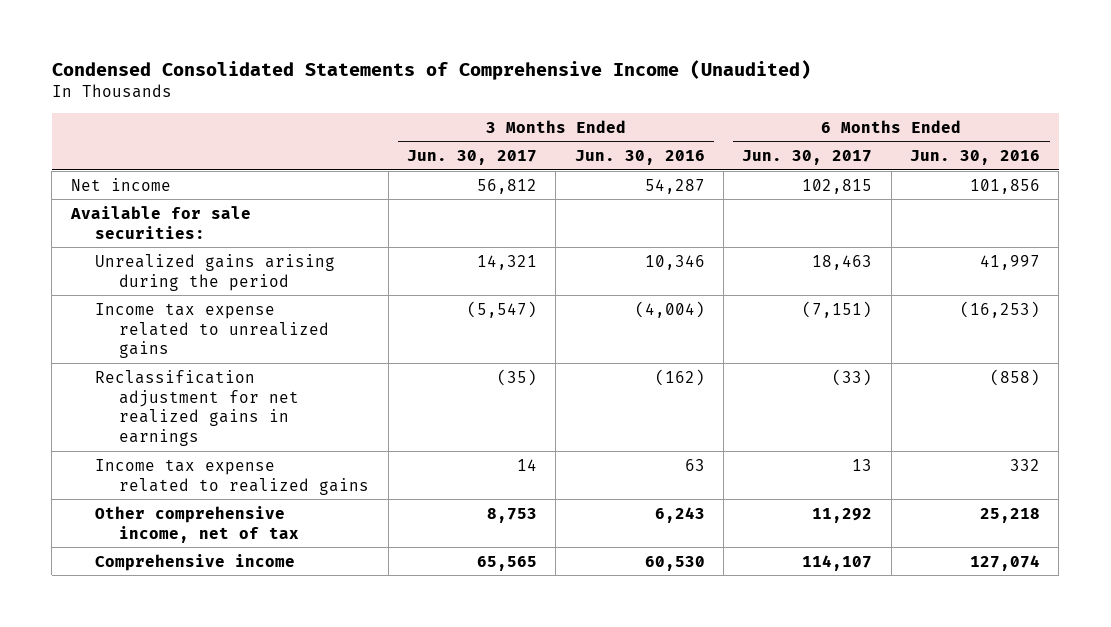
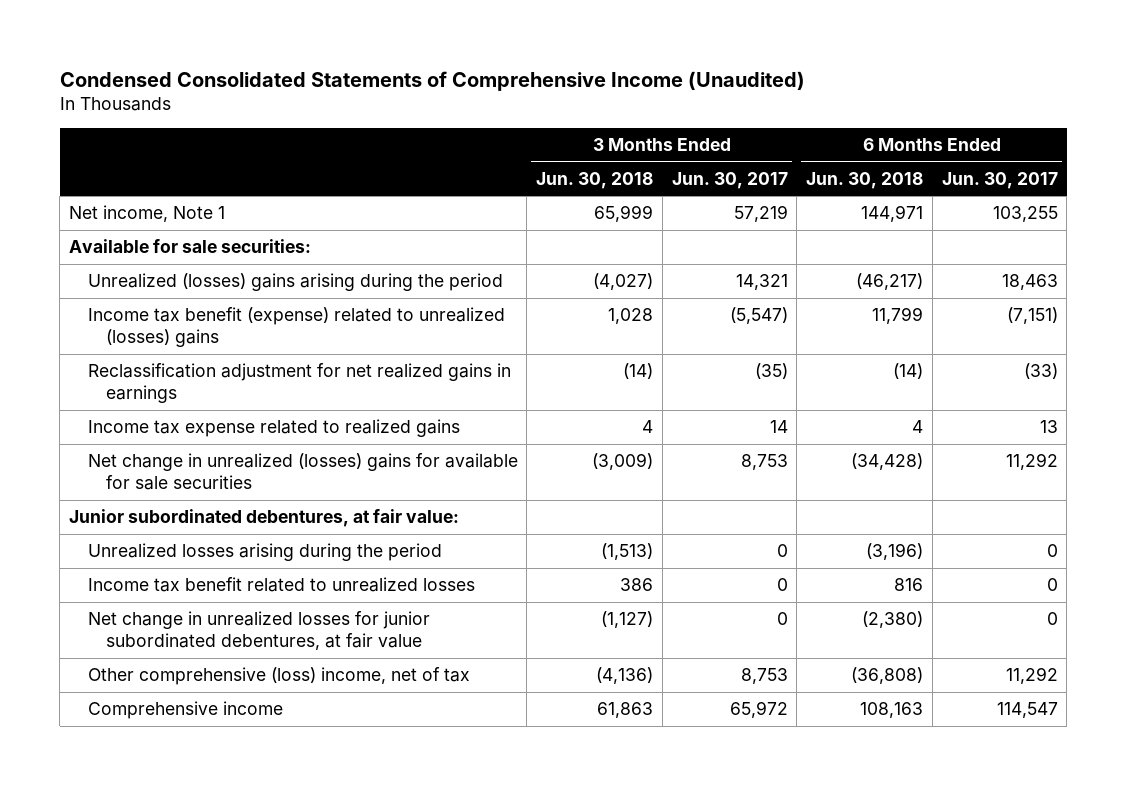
- | 3 Months Ended Jun. 30, 2017 | 3 Months Ended Jun. 30, 2016 | 6 Months Ended Jun. 30, 2017 | 6 Months Ended Jun. 30, 2016
+ | 3 Months Ended Jun. 30, 2018 | 3 Months Ended Jun. 30, 2017 | 6 Months Ended Jun. 30, 2018 | 6 Months Ended Jun. 30, 2017
- Net income | 56,812 | 54,287 | 102,815 | 101,856
+ Net income, Note 1 | 65,999 | 57,219 | 144,971 | 103,255
- Unrealized gains arising during the period | 14,321 | 10,346 | 18,463 | 41,997
- Income tax expense related to unrealized gains | (5,547) | (4,004) | (7,151) | (16,253)
+ Unrealized (losses) gains arising during the period | (4,027) | 14,321 | (46,217) | 18,463
+ Income tax benefit (expense) related to unrealized (losses) gains | 1,028 | (5,547) | 11,799 | (7,151)
- Other comprehensive income, net of tax | 8,753 | 6,243 | 11,292 | 25,218
- Comprehensive income | 65,565 | 60,530 | 114,107 | 127,074
+ Net change in unrealized (losses) gains for available for sale securities | (3,009) | 8,753 | (34,428) | 11,292
+ Junior subordinated debentures, at fair value:
+ Unrealized losses arising during the period | (1,513) | 0 | (3,196) | 0
+ Income tax benefit related to unrealized losses | 386 | 0 | 816 | 0
+ Net change in unrealized losses for junior subordinated debentures, at fair value | (1,127) | 0 | (2,380) | 0
+ Other comprehensive (loss) income, net of tax | (4,136) | 8,753 | (36,808) | 11,292
+ Comprehensive income | 61,863 | 65,972 | 108,163 | 114,547

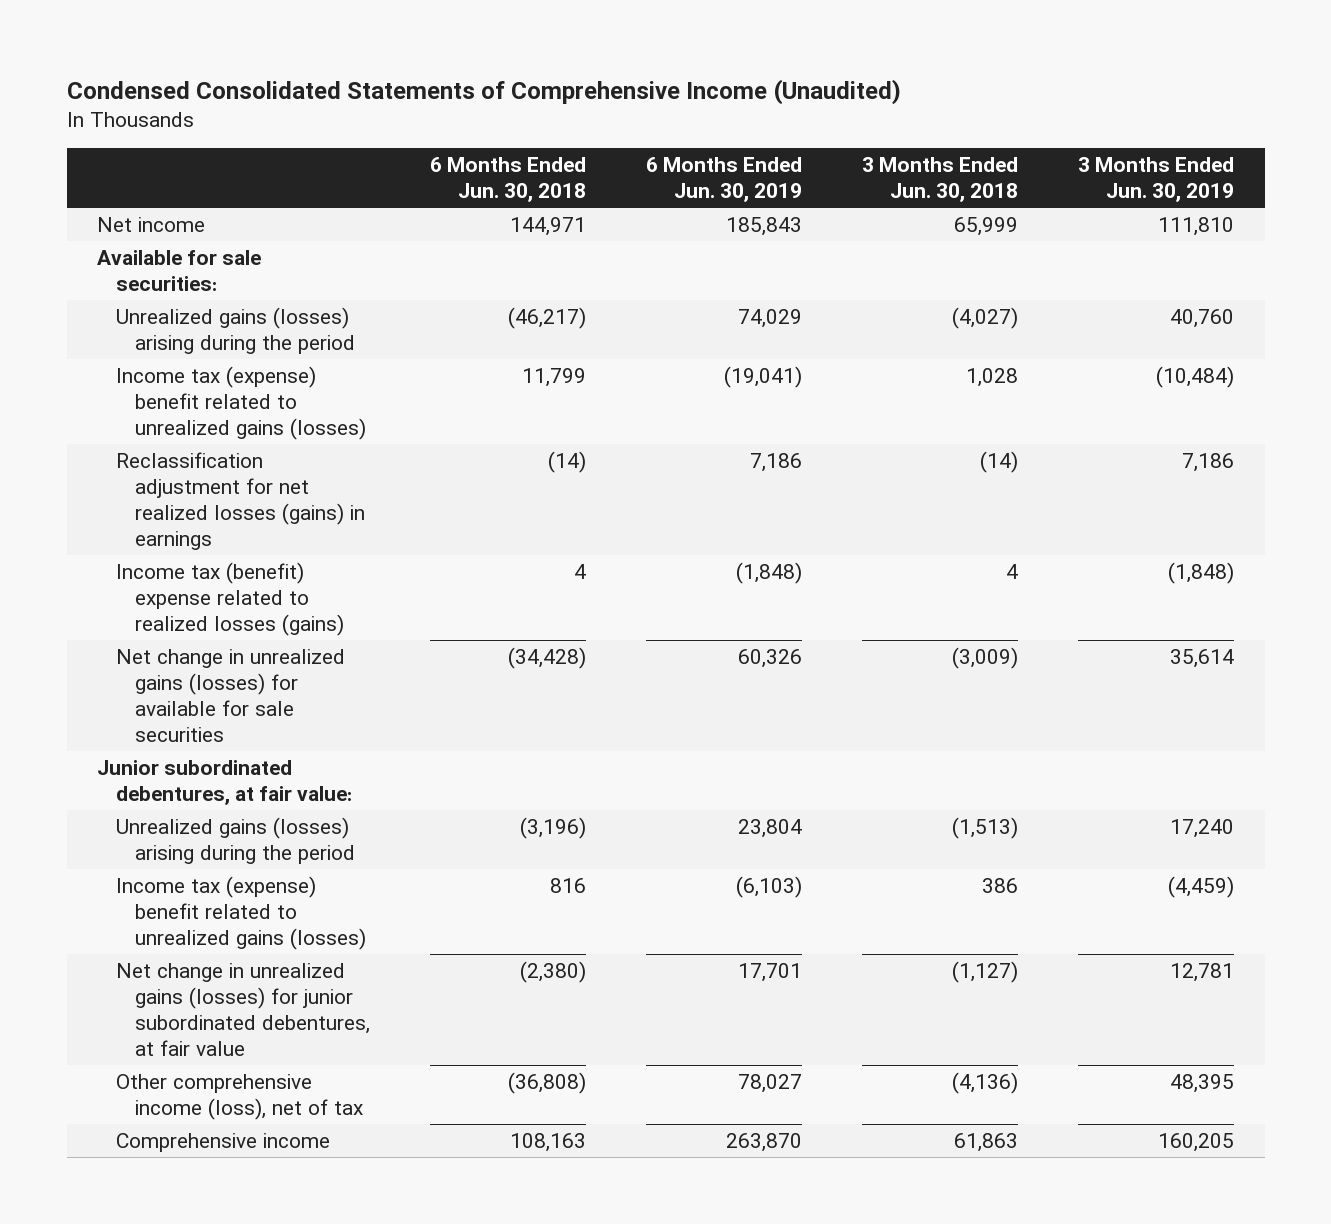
- | 3 Months Ended Jun. 30, 2018 | 3 Months Ended Jun. 30, 2017 | 6 Months Ended Jun. 30, 2018 | 6 Months Ended Jun. 30, 2017
+ | 6 Months Ended Jun. 30, 2018 | 6 Months Ended Jun. 30, 2019 | 3 Months Ended Jun. 30, 2018 | 3 Months Ended Jun. 30, 2019
- Net income, Note 1 | 65,999 | 57,219 | 144,971 | 103,255
+ Net income | 144,971 | 185,843 | 65,999 | 111,810
- Unrealized (losses) gains arising during the period | (4,027) | 14,321 | (46,217) | 18,463
- Income tax benefit (expense) related to unrealized (losses) gains | 1,028 | (5,547) | 11,799 | (7,151)
- Reclassification adjustment for net realized gains in earnings | (14) | (35) | (14) | (33)
- Income tax expense related to realized gains | 4 | 14 | 4 | 13
- Net change in unrealized (losses) gains for available for sale securities | (3,009) | 8,753 | (34,428) | 11,292
+ Unrealized gains (losses) arising during the period | (46,217) | 74,029 | (4,027) | 40,760
+ Income tax (expense) benefit related to unrealized gains (losses) | 11,799 | (19,041) | 1,028 | (10,484)
+ Reclassification adjustment for net realized losses (gains) in earnings | (14) | 7,186 | (14) | 7,186
+ Income tax (benefit) expense related to realized losses (gains) | 4 | (1,848) | 4 | (1,848)
+ Net change in unrealized gains (losses) for available for sale securities | (34,428) | 60,326 | (3,009) | 35,614
- Unrealized losses arising during the period | (1,513) | 0 | (3,196) | 0
- Income tax benefit related to unrealized losses | 386 | 0 | 816 | 0
- Net change in unrealized losses for junior subordinated debentures, at fair value | (1,127) | 0 | (2,380) | 0
- Other comprehensive (loss) income, net of tax | (4,136) | 8,753 | (36,808) | 11,292
+ Unrealized gains (losses) arising during the period | (3,196) | 23,804 | (1,513) | 17,240
+ Income tax (expense) benefit related to unrealized gains (losses) | 816 | (6,103) | 386 | (4,459)
+ Net change in unrealized gains (losses) for junior subordinated debentures, at fair value | (2,380) | 17,701 | (1,127) | 12,781
+ Other comprehensive income (loss), net of tax | (36,808) | 78,027 | (4,136) | 48,395

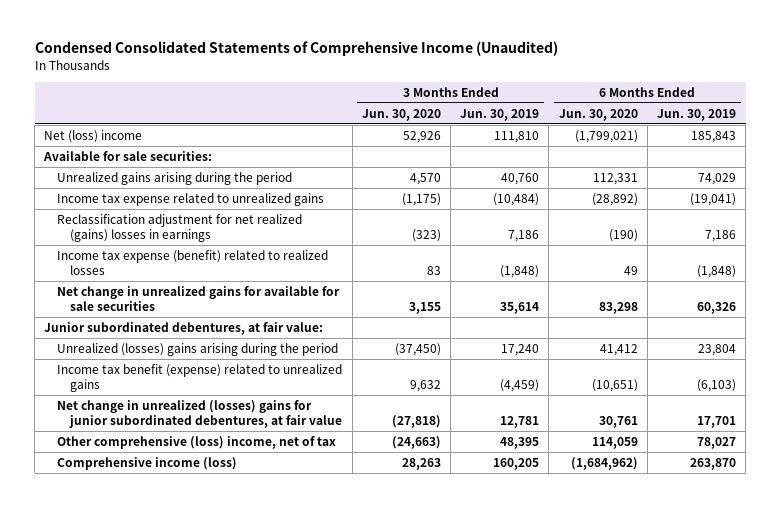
- | 6 Months Ended Jun. 30, 2018 | 6 Months Ended Jun. 30, 2019 | 3 Months Ended Jun. 30, 2018 | 3 Months Ended Jun. 30, 2019
+ | 3 Months Ended Jun. 30, 2020 | 3 Months Ended Jun. 30, 2019 | 6 Months Ended Jun. 30, 2020 | 6 Months Ended Jun. 30, 2019
- Net income | 144,971 | 185,843 | 65,999 | 111,810
+ Net (loss) income | 52,926 | 111,810 | (1,799,021) | 185,843
- Unrealized gains (losses) arising during the period | (46,217) | 74,029 | (4,027) | 40,760
- Income tax (expense) benefit related to unrealized gains (losses) | 11,799 | (19,041) | 1,028 | (10,484)
- Reclassification adjustment for net realized losses (gains) in earnings | (14) | 7,186 | (14) | 7,186
- Income tax (benefit) expense related to realized losses (gains) | 4 | (1,848) | 4 | (1,848)
- Net change in unrealized gains (losses) for available for sale securities | (34,428) | 60,326 | (3,009) | 35,614
+ Unrealized gains arising during the period | 4,570 | 40,760 | 112,331 | 74,029
+ Income tax expense related to unrealized gains | (1,175) | (10,484) | (28,892) | (19,041)
+ Reclassification adjustment for net realized (gains) losses in earnings | (323) | 7,186 | (190) | 7,186
+ Income tax expense (benefit) related to realized losses | 83 | (1,848) | 49 | (1,848)
+ Net change in unrealized gains for available for sale securities | 3,155 | 35,614 | 83,298 | 60,326
- Unrealized gains (losses) arising during the period | (3,196) | 23,804 | (1,513) | 17,240
- Income tax (expense) benefit related to unrealized gains (losses) | 816 | (6,103) | 386 | (4,459)
- Net change in unrealized gains (losses) for junior subordinated debentures, at fair value | (2,380) | 17,701 | (1,127) | 12,781
- Other comprehensive income (loss), net of tax | (36,808) | 78,027 | (4,136) | 48,395
- Comprehensive income | 108,163 | 263,870 | 61,863 | 160,205
+ Unrealized (losses) gains arising during the period | (37,450) | 17,240 | 41,412 | 23,804
+ Income tax benefit (expense) related to unrealized gains | 9,632 | (4,459) | (10,651) | (6,103)
+ Net change in unrealized (losses) gains for junior subordinated debentures, at fair value | (27,818) | 12,781 | 30,761 | 17,701
+ Other comprehensive (loss) income, net of tax | (24,663) | 48,395 | 114,059 | 78,027
+ Comprehensive income (loss) | 28,263 | 160,205 | (1,684,962) | 263,870

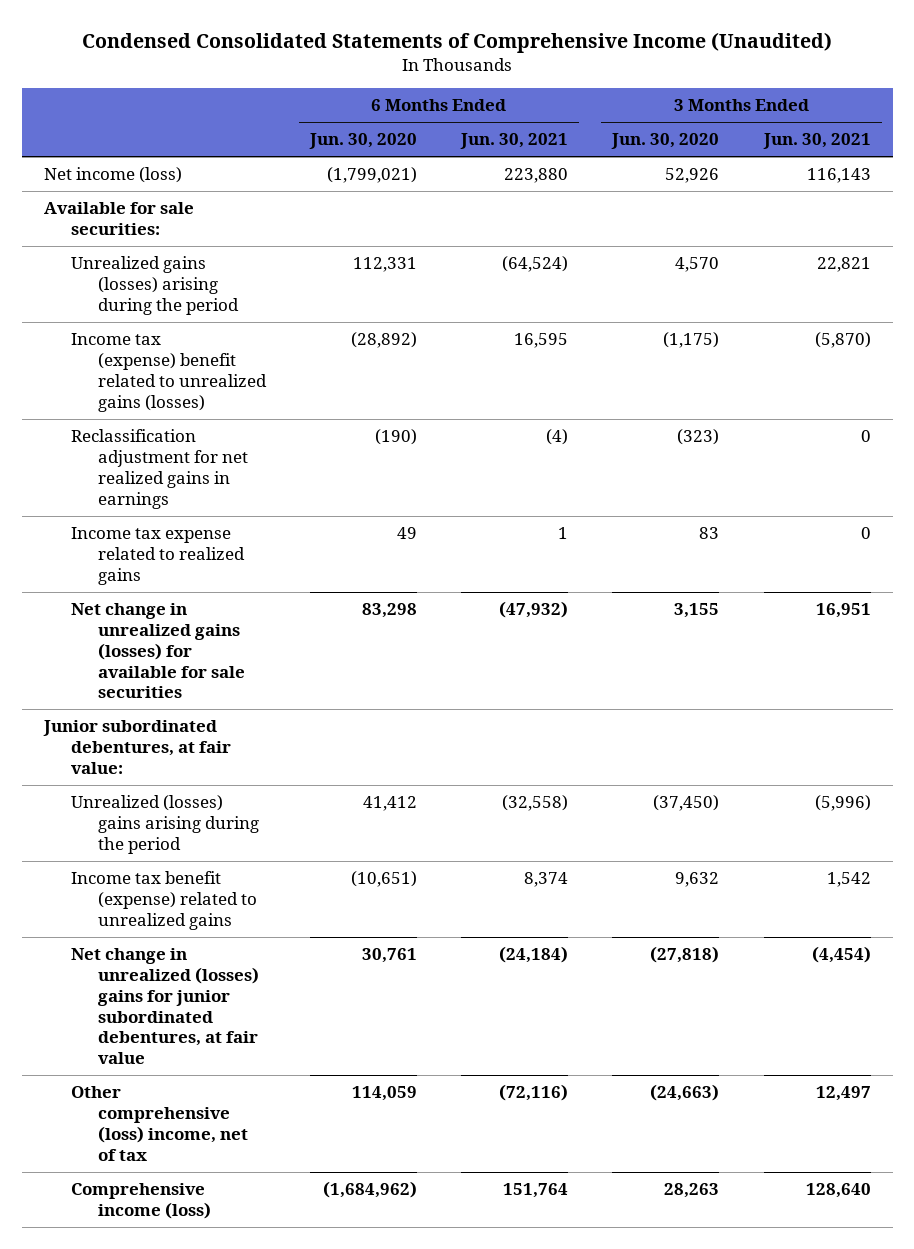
- | 3 Months Ended Jun. 30, 2020 | 3 Months Ended Jun. 30, 2019 | 6 Months Ended Jun. 30, 2020 | 6 Months Ended Jun. 30, 2019
+ | 6 Months Ended Jun. 30, 2020 | 6 Months Ended Jun. 30, 2021 | 3 Months Ended Jun. 30, 2020 | 3 Months Ended Jun. 30, 2021
- Net (loss) income | 52,926 | 111,810 | (1,799,021) | 185,843
+ Net income (loss) | (1,799,021) | 223,880 | 52,926 | 116,143
- Unrealized gains arising during the period | 4,570 | 40,760 | 112,331 | 74,029
- Income tax expense related to unrealized gains | (1,175) | (10,484) | (28,892) | (19,041)
- Reclassification adjustment for net realized (gains) losses in earnings | (323) | 7,186 | (190) | 7,186
- Income tax expense (benefit) related to realized losses | 83 | (1,848) | 49 | (1,848)
- Net change in unrealized gains for available for sale securities | 3,155 | 35,614 | 83,298 | 60,326
+ Unrealized gains (losses) arising during the period | 112,331 | (64,524) | 4,570 | 22,821
+ Income tax (expense) benefit related to unrealized gains (losses) | (28,892) | 16,595 | (1,175) | (5,870)
+ Reclassification adjustment for net realized gains in earnings | (190) | (4) | (323) | 0
+ Income tax expense related to realized gains | 49 | 1 | 83 | 0
+ Net change in unrealized gains (losses) for available for sale securities | 83,298 | (47,932) | 3,155 | 16,951

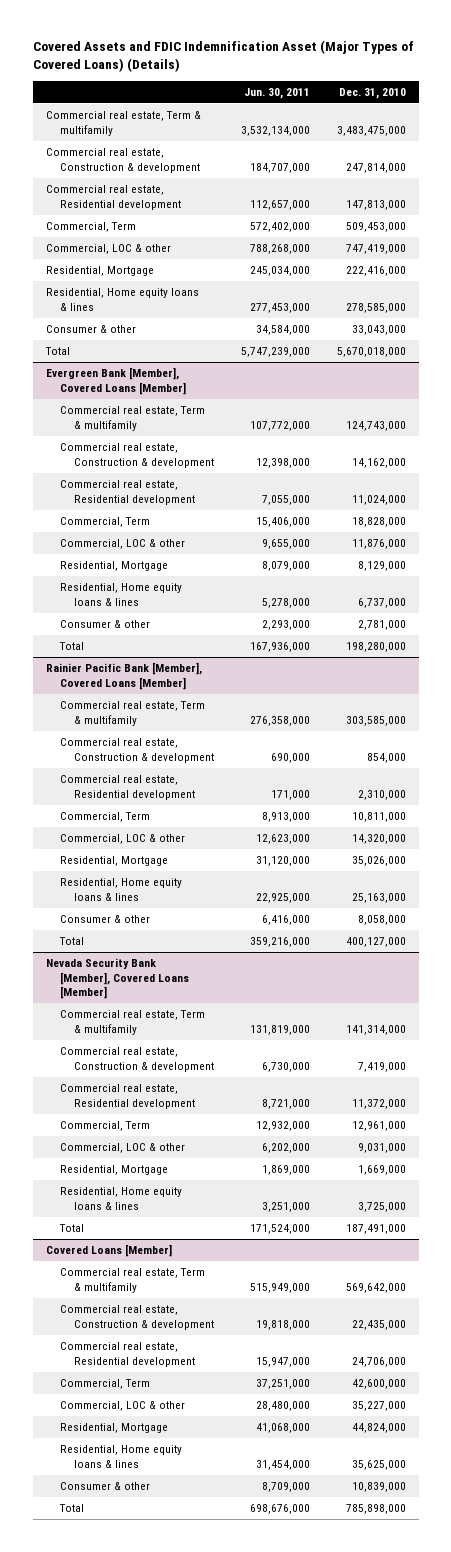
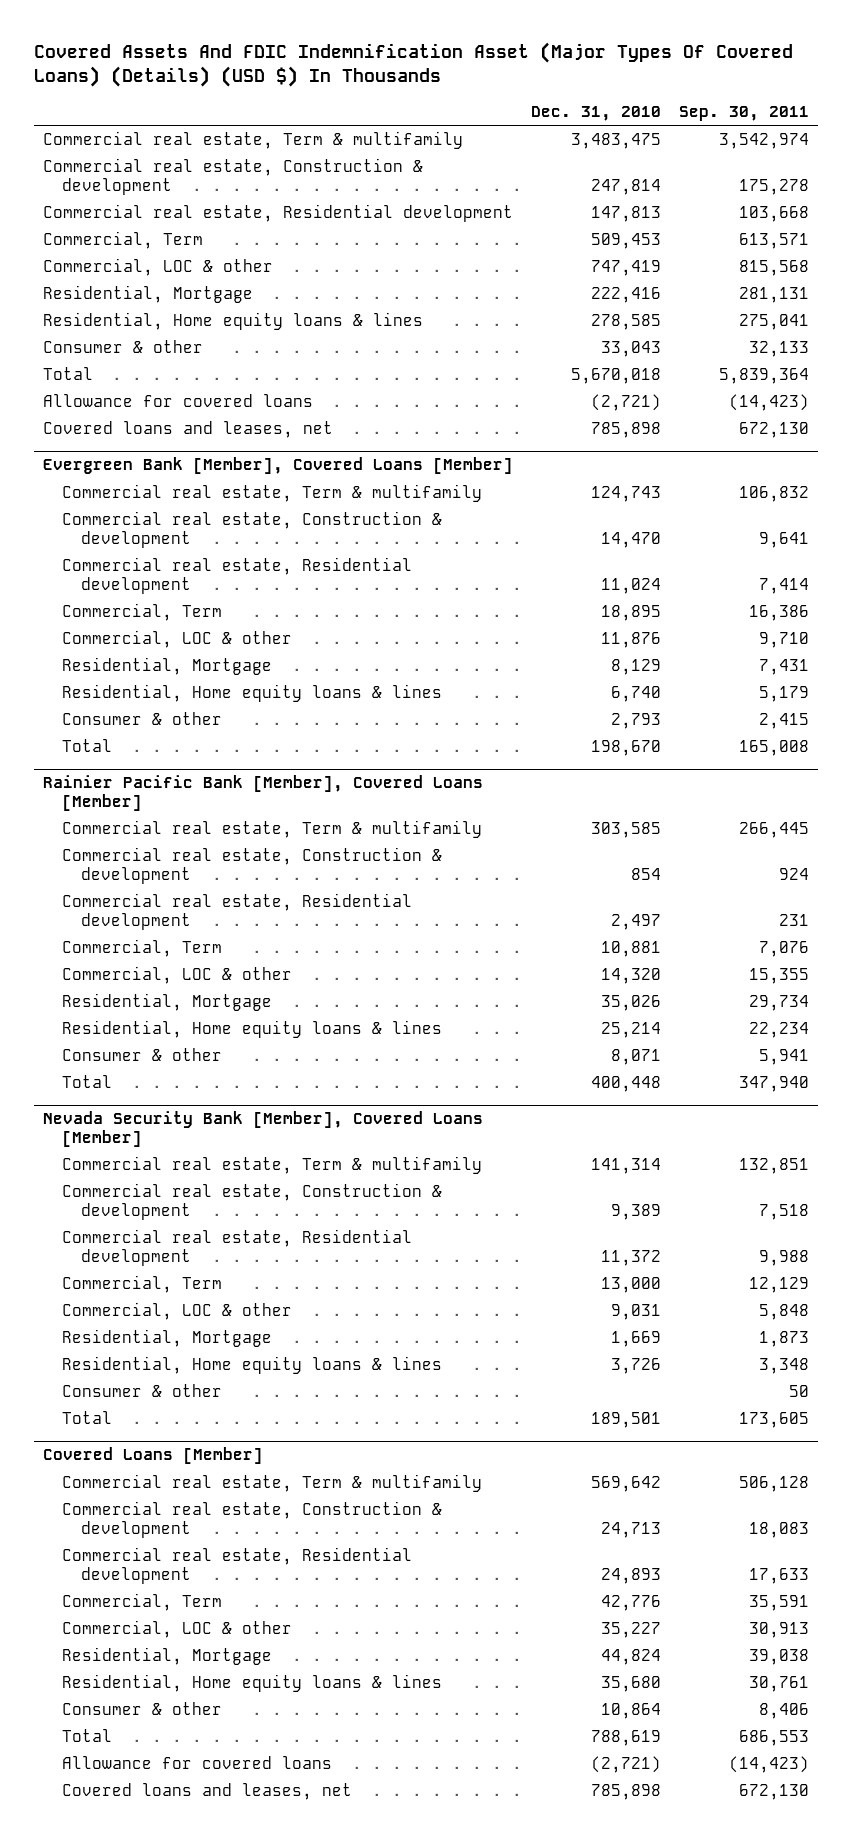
- Covered Assets and FDIC Indemnification Asset (Major Types of Covered Loans) (Details)
+ Covered Assets And FDIC Indemnification Asset (Major Types Of Covered Loans) (Details) (USD $) In Thousands
- | Jun. 30, 2011 | Dec. 31, 2010
+ | Dec. 31, 2010 | Sep. 30, 2011
- Commercial real estate, Term & multifamily | 3,532,134,000 | 3,483,475,000
- Commercial real estate, Construction & development | 184,707,000 | 247,814,000
- Commercial real estate, Residential development | 112,657,000 | 147,813,000
- Commercial, Term | 572,402,000 | 509,453,000
- Commercial, LOC & other | 788,268,000 | 747,419,000
- Residential, Mortgage | 245,034,000 | 222,416,000
- Residential, Home equity loans & lines | 277,453,000 | 278,585,000
- Consumer & other | 34,584,000 | 33,043,000
- Total | 5,747,239,000 | 5,670,018,000
+ Commercial real estate, Term & multifamily | 3,483,475 | 3,542,974
+ Commercial real estate, Construction & development | 247,814 | 175,278
+ Commercial real estate, Residential development | 147,813 | 103,668
+ Commercial, Term | 509,453 | 613,571
+ Commercial, LOC & other | 747,419 | 815,568
+ Residential, Mortgage | 222,416 | 281,131
+ Residential, Home equity loans & lines | 278,585 | 275,041
+ Consumer & other | 33,043 | 32,133
+ Total | 5,670,018 | 5,839,364
+ Allowance for covered loans | (2,721) | (14,423)
+ Covered loans and leases, net | 785,898 | 672,130
@ Evergreen Bank [Member], Covered Loans [Member]
- Commercial real estate, Term & multifamily | 107,772,000 | 124,743,000
- Commercial real estate, Construction & development | 12,398,000 | 14,162,000
- Commercial real estate, Residential development | 7,055,000 | 11,024,000
- Commercial, Term | 15,406,000 | 18,828,000
- Commercial, LOC & other | 9,655,000 | 11,876,000
- Residential, Mortgage | 8,079,000 | 8,129,000
- Residential, Home equity loans & lines | 5,278,000 | 6,737,000
- Consumer & other | 2,293,000 | 2,781,000
- Total | 167,936,000 | 198,280,000
+ Commercial real estate, Term & multifamily | 124,743 | 106,832
+ Commercial real estate, Construction & development | 14,470 | 9,641
+ Commercial real estate, Residential development | 11,024 | 7,414
+ Commercial, Term | 18,895 | 16,386
+ Commercial, LOC & other | 11,876 | 9,710
+ Residential, Mortgage | 8,129 | 7,431
+ Residential, Home equity loans & lines | 6,740 | 5,179
+ Consumer & other | 2,793 | 2,415
+ Total | 198,670 | 165,008
@ Rainier Pacific Bank [Member], Covered Loans [Member]
- Commercial real estate, Term & multifamily | 276,358,000 | 303,585,000
- Commercial real estate, Construction & development | 690,000 | 854,000
- Commercial real estate, Residential development | 171,000 | 2,310,000
- Commercial, Term | 8,913,000 | 10,811,000
- Commercial, LOC & other | 12,623,000 | 14,320,000
- Residential, Mortgage | 31,120,000 | 35,026,000
- Residential, Home equity loans & lines | 22,925,000 | 25,163,000
- Consumer & other | 6,416,000 | 8,058,000
- Total | 359,216,000 | 400,127,000
+ Commercial real estate, Term & multifamily | 303,585 | 266,445
+ Commercial real estate, Construction & development | 854 | 924
+ Commercial real estate, Residential development | 2,497 | 231
+ Commercial, Term | 10,881 | 7,076
+ Commercial, LOC & other | 14,320 | 15,355
+ Residential, Mortgage | 35,026 | 29,734
+ Residential, Home equity loans & lines | 25,214 | 22,234
+ Consumer & other | 8,071 | 5,941
+ Total | 400,448 | 347,940
@ Nevada Security Bank [Member], Covered Loans [Member]
- Commercial real estate, Term & multifamily | 131,819,000 | 141,314,000
- Commercial real estate, Construction & development | 6,730,000 | 7,419,000
- Commercial real estate, Residential development | 8,721,000 | 11,372,000
- Commercial, Term | 12,932,000 | 12,961,000
- Commercial, LOC & other | 6,202,000 | 9,031,000
- Residential, Mortgage | 1,869,000 | 1,669,000
- Residential, Home equity loans & lines | 3,251,000 | 3,725,000
- Total | 171,524,000 | 187,491,000
+ Commercial real estate, Term & multifamily | 141,314 | 132,851
+ Commercial real estate, Construction & development | 9,389 | 7,518
+ Commercial real estate, Residential development | 11,372 | 9,988
+ Commercial, Term | 13,000 | 12,129
+ Commercial, LOC & other | 9,031 | 5,848
+ Residential, Mortgage | 1,669 | 1,873
+ Residential, Home equity loans & lines | 3,726 | 3,348
+ Consumer & other | | 50
+ Total | 189,501 | 173,605
@ Covered Loans [Member]
- Commercial real estate, Term & multifamily | 515,949,000 | 569,642,000
- Commercial real estate, Construction & development | 19,818,000 | 22,435,000
- Commercial real estate, Residential development | 15,947,000 | 24,706,000
- Commercial, Term | 37,251,000 | 42,600,000
- Commercial, LOC & other | 28,480,000 | 35,227,000
- Residential, Mortgage | 41,068,000 | 44,824,000
- Residential, Home equity loans & lines | 31,454,000 | 35,625,000
- Consumer & other | 8,709,000 | 10,839,000
- Total | 698,676,000 | 785,898,000
+ Commercial real estate, Term & multifamily | 569,642 | 506,128
+ Commercial real estate, Construction & development | 24,713 | 18,083
+ Commercial real estate, Residential development | 24,893 | 17,633
+ Commercial, Term | 42,776 | 35,591
+ Commercial, LOC & other | 35,227 | 30,913
+ Residential, Mortgage | 44,824 | 39,038
+ Residential, Home equity loans & lines | 35,680 | 30,761
+ Consumer & other | 10,864 | 8,406
+ Total | 788,619 | 686,553
+ Allowance for covered loans | (2,721) | (14,423)
+ Covered loans and leases, net | 785,898 | 672,130

